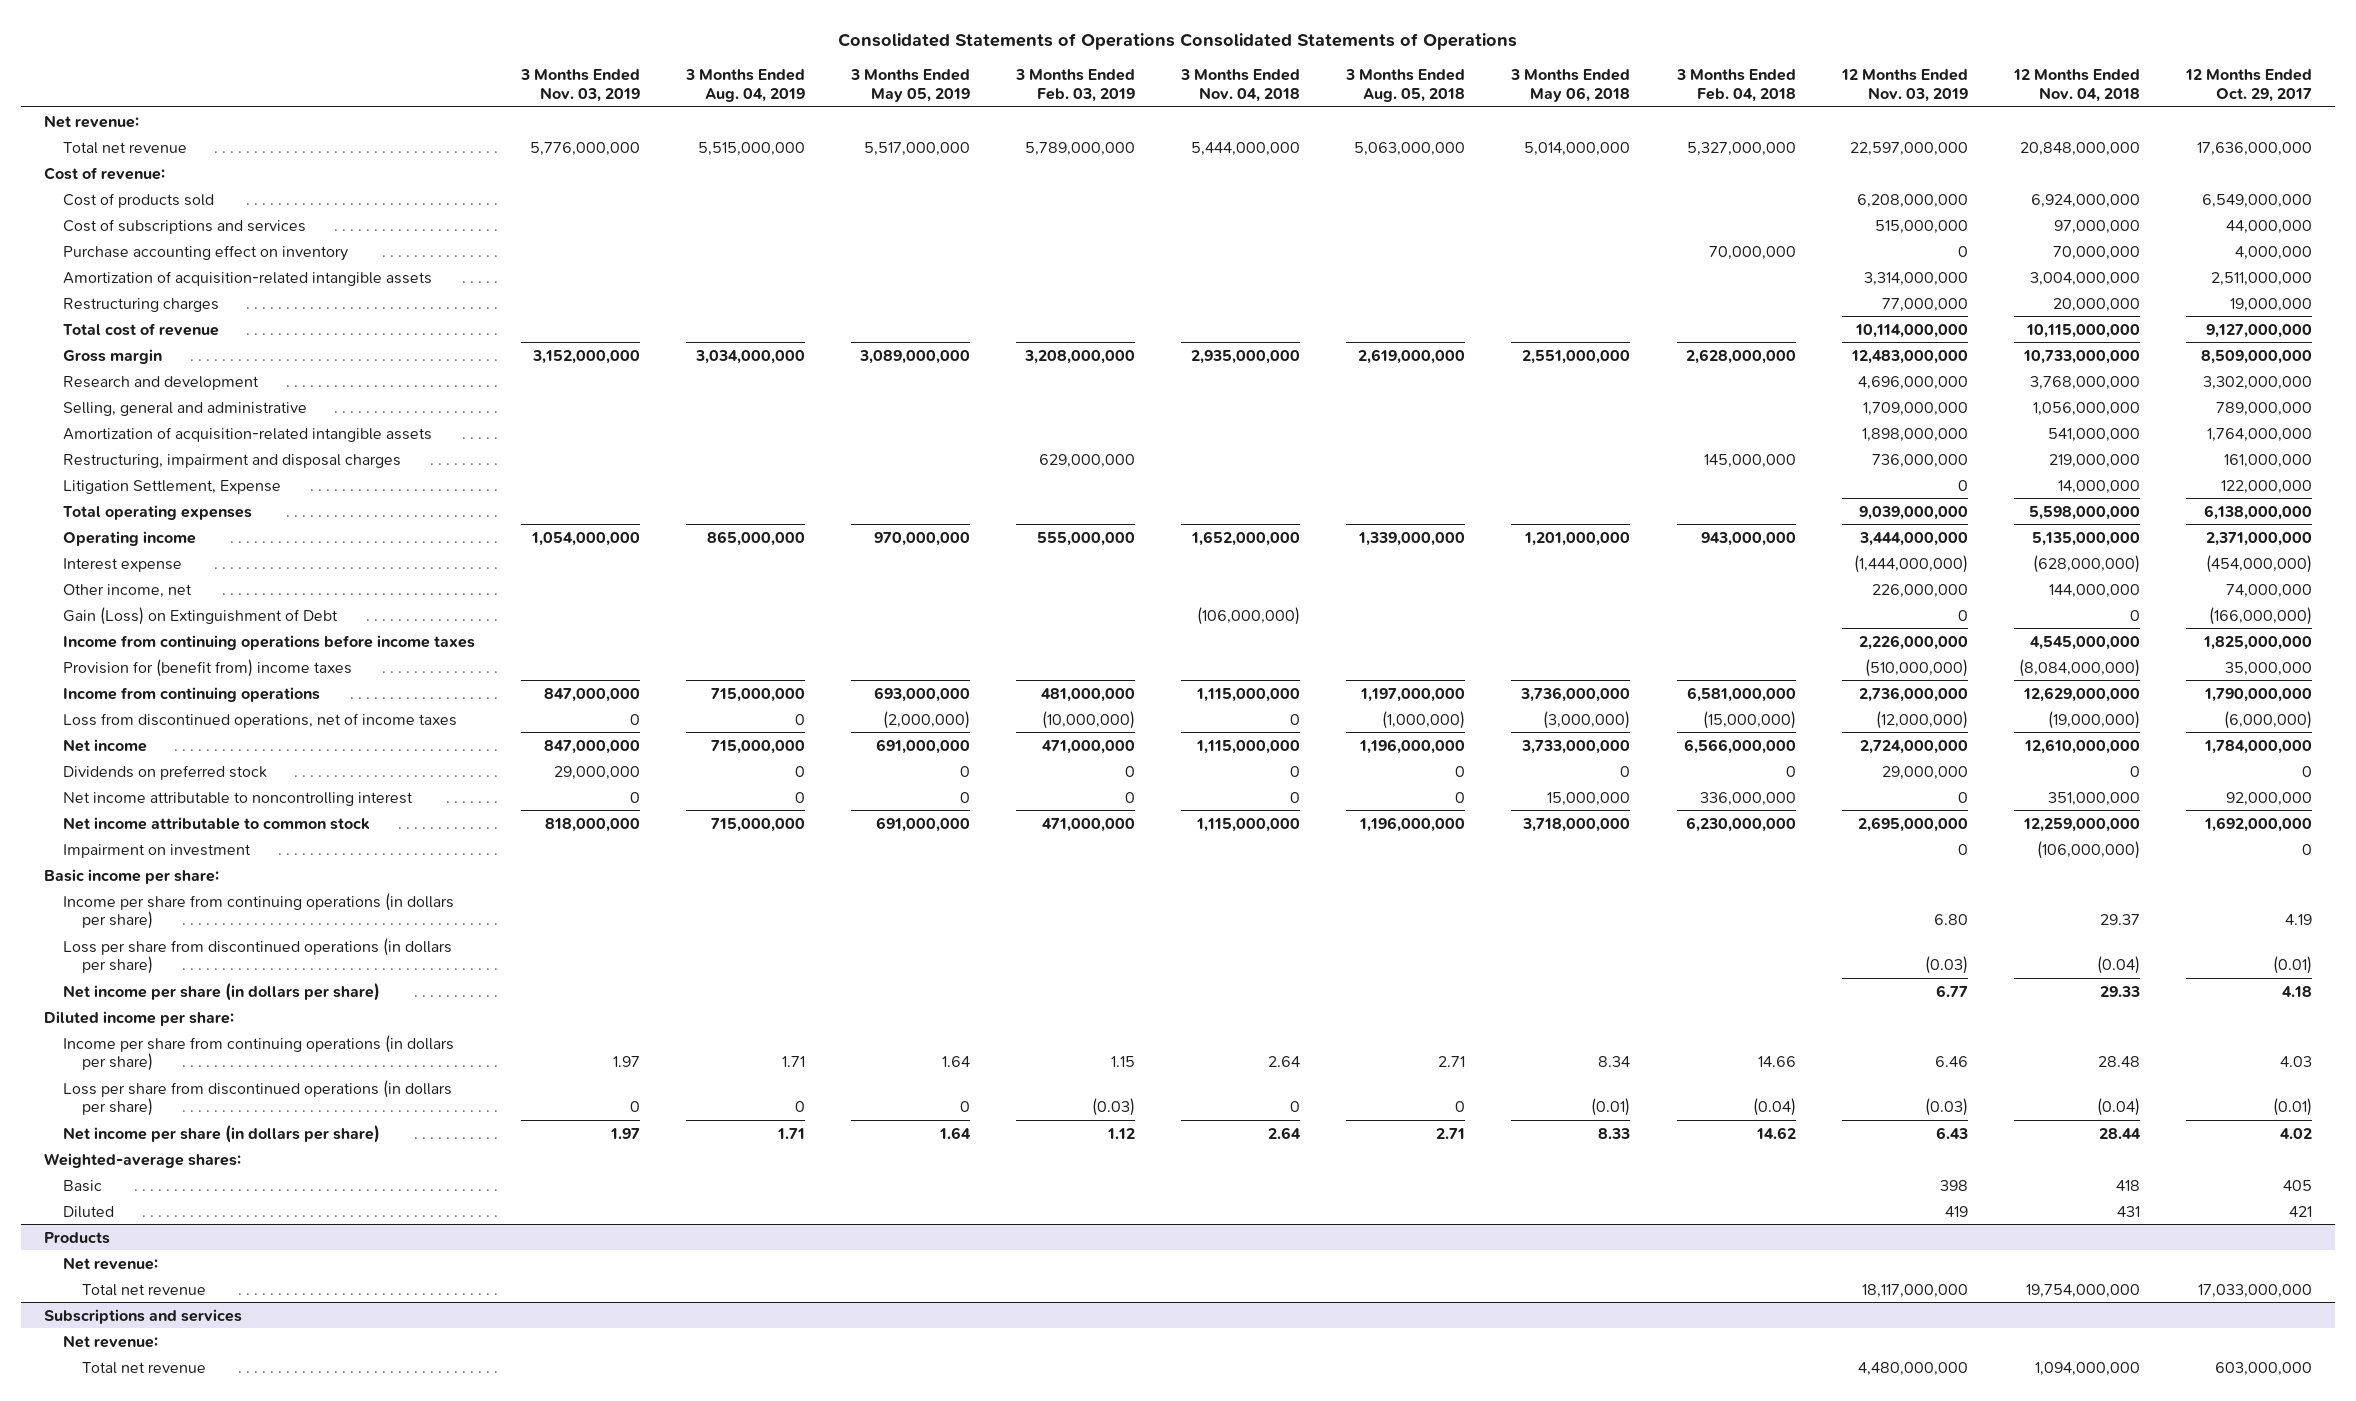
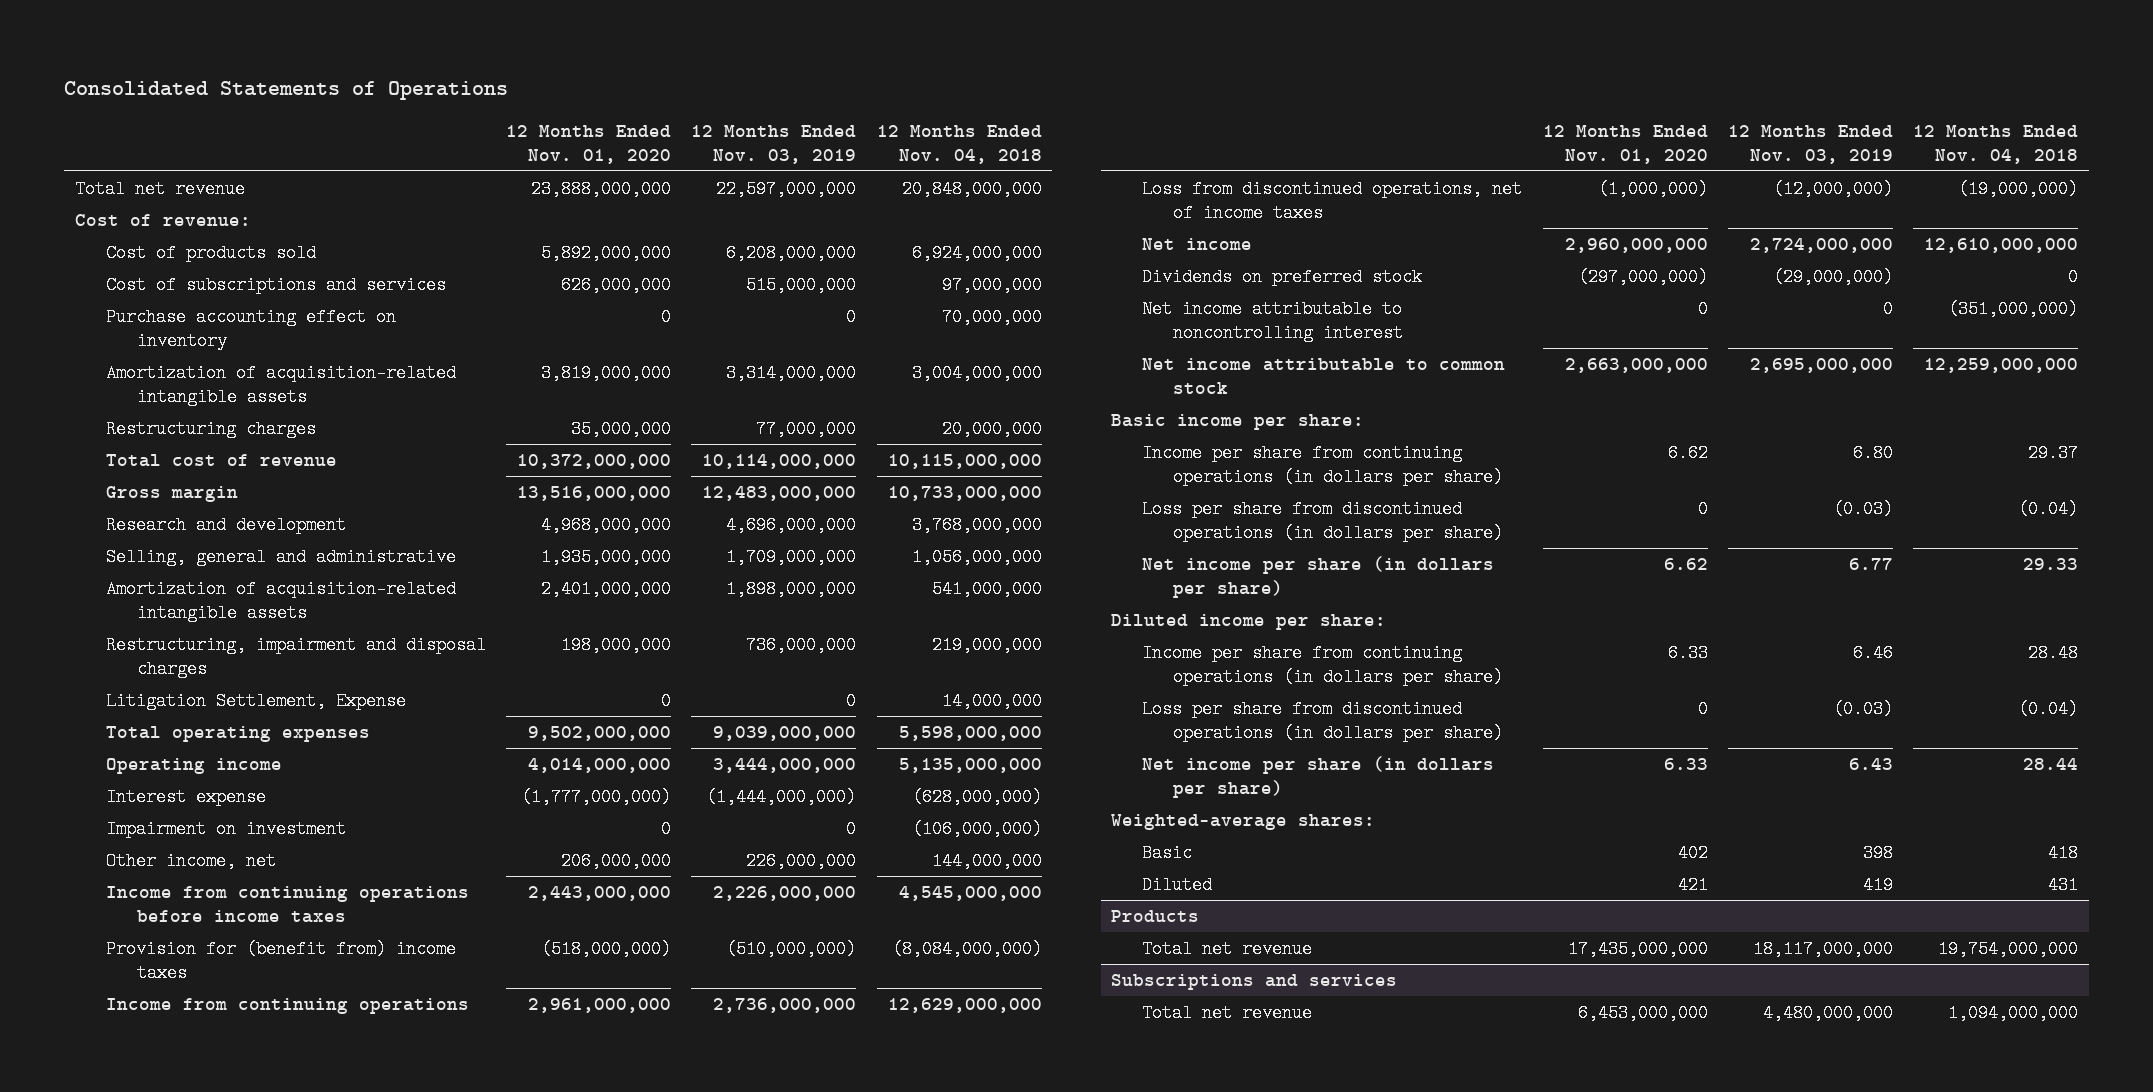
- Consolidated Statements of Operations Consolidated Statements of Operations
+ Consolidated Statements of Operations
- | 3 Months Ended Nov. 03, 2019 | 3 Months Ended Aug. 04, 2019 | 3 Months Ended May 05, 2019 | 3 Months Ended Feb. 03, 2019 | 3 Months Ended Nov. 04, 2018 | 3 Months Ended Aug. 05, 2018 | 3 Months Ended May 06, 2018 | 3 Months Ended Feb. 04, 2018 | 12 Months Ended Nov. 03, 2019 | 12 Months Ended Nov. 04, 2018 | 12 Months Ended Oct. 29, 2017
+ | 12 Months Ended Nov. 01, 2020 | 12 Months Ended Nov. 03, 2019 | 12 Months Ended Nov. 04, 2018
- Net revenue:
moved up: Impairment on investment | 0 | 0 | (106,000,000)
- Gain (Loss) on Extinguishment of Debt | | | | | (106,000,000) | | | | 0 | 0 | (166,000,000)
- Dividends on preferred stock | 29,000,000 | 0 | 0 | 0 | 0 | 0 | 0 | 0 | 29,000,000 | 0 | 0
- Net income attributable to noncontrolling interest | 0 | 0 | 0 | 0 | 0 | 0 | 15,000,000 | 336,000,000 | 0 | 351,000,000 | 92,000,000
+ Dividends on preferred stock | (297,000,000) | (29,000,000) | 0
+ Net income attributable to noncontrolling interest | 0 | 0 | (351,000,000)
@ Products
- Net revenue:
@ Subscriptions and services
- Net revenue:

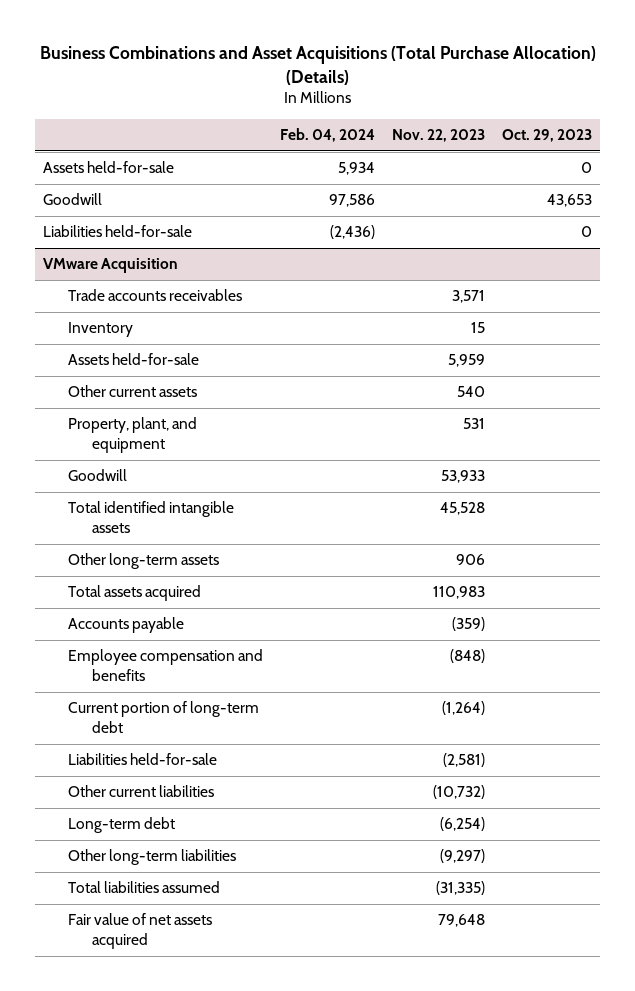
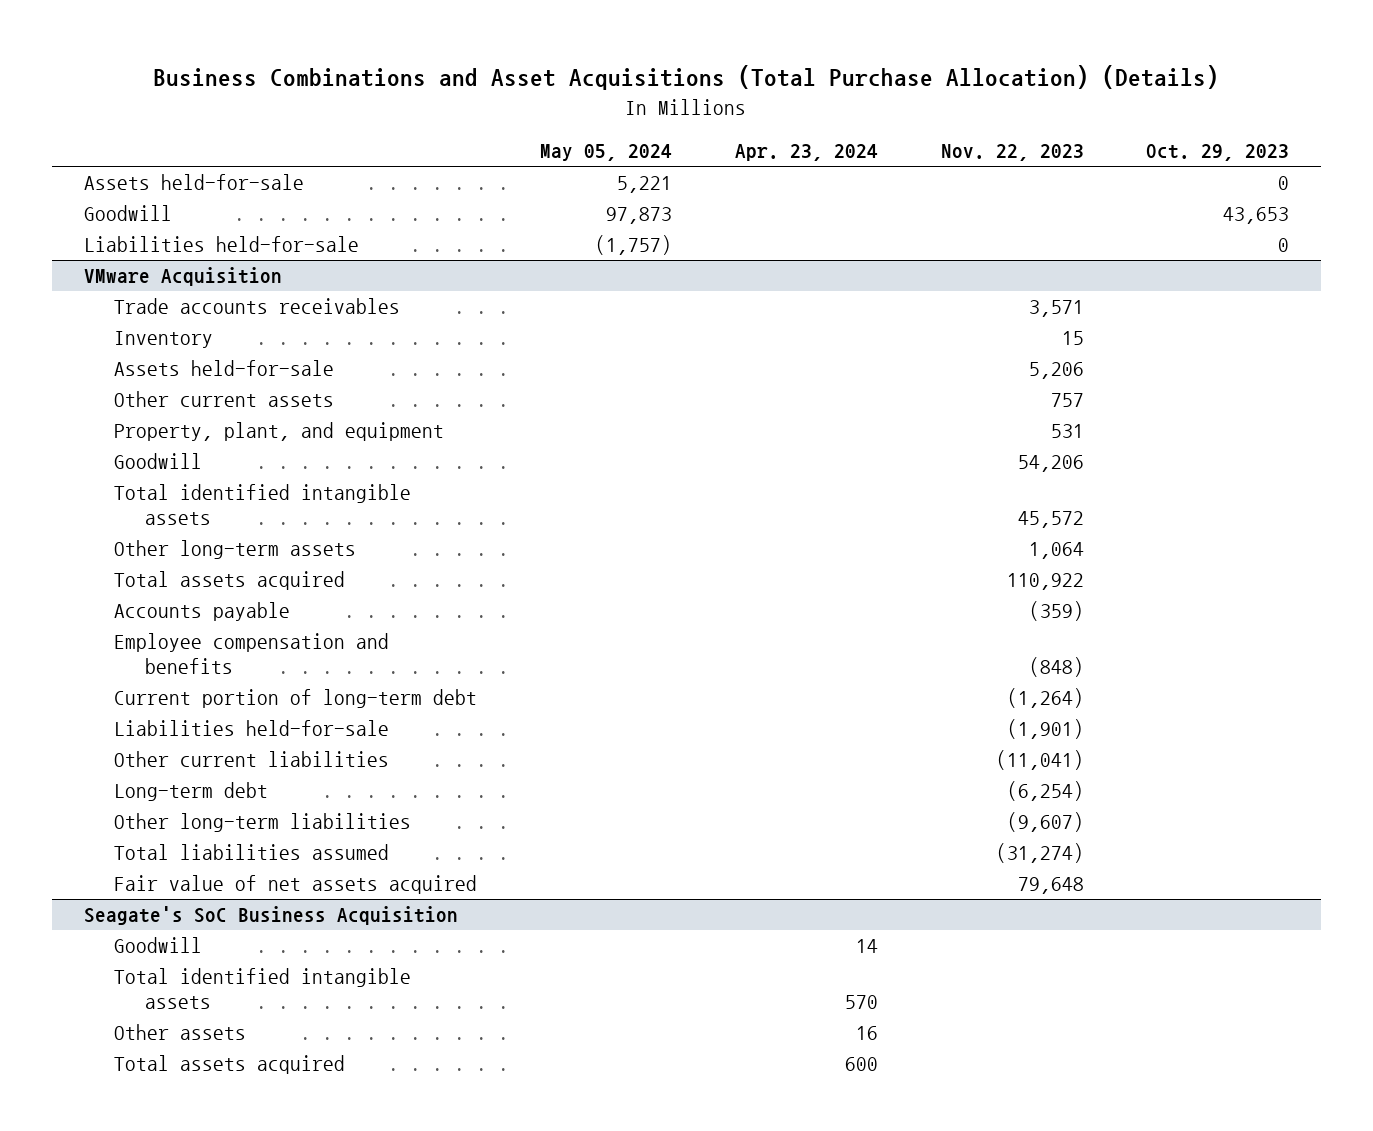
- | Feb. 04, 2024 | Nov. 22, 2023 | Oct. 29, 2023
+ | May 05, 2024 | Apr. 23, 2024 | Nov. 22, 2023 | Oct. 29, 2023
@ VMware Acquisition
- Assets held-for-sale | | 5,959 |
- Other current assets | | 540 |
+ Assets held-for-sale | | | 5,206 |
+ Other current assets | | | 757 |
- Goodwill | | 53,933 |
- Total identified intangible assets | | 45,528 |
- Other long-term assets | | 906 |
- Total assets acquired | | 110,983 |
+ Goodwill | | | 54,206 |
+ Total identified intangible assets | | | 45,572 |
+ Other long-term assets | | | 1,064 |
+ Total assets acquired | | | 110,922 |
- Liabilities held-for-sale | | (2,581) |
- Other current liabilities | | (10,732) |
+ Liabilities held-for-sale | | | (1,901) |
+ Other current liabilities | | | (11,041) |
- Other long-term liabilities | | (9,297) |
- Total liabilities assumed | | (31,335) |
+ Other long-term liabilities | | | (9,607) |
+ Total liabilities assumed | | | (31,274) |
+ Seagate's SoC Business Acquisition
+ Goodwill | | 14 | |
+ Total identified intangible assets | | 570 | |
+ Other assets | | 16 | |
+ Total assets acquired | | 600 | |

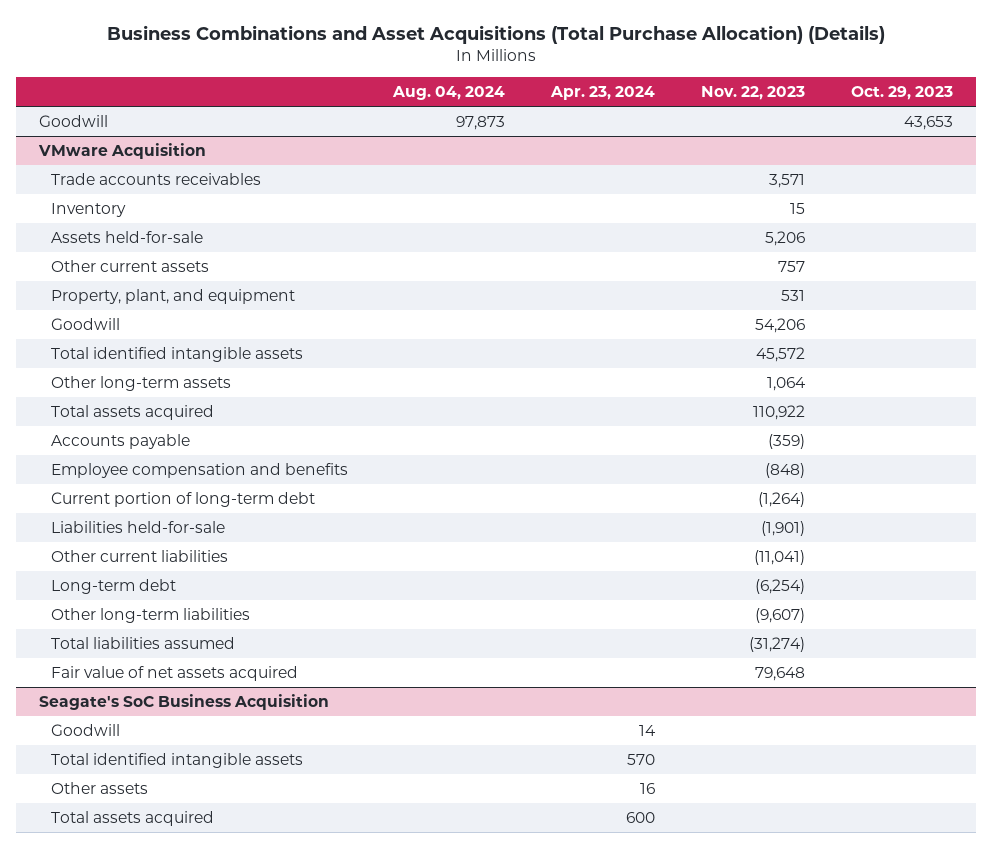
- | May 05, 2024 | Apr. 23, 2024 | Nov. 22, 2023 | Oct. 29, 2023
+ | Aug. 04, 2024 | Apr. 23, 2024 | Nov. 22, 2023 | Oct. 29, 2023
- Assets held-for-sale | 5,221 | | | 0
- Liabilities held-for-sale | (1,757) | | | 0

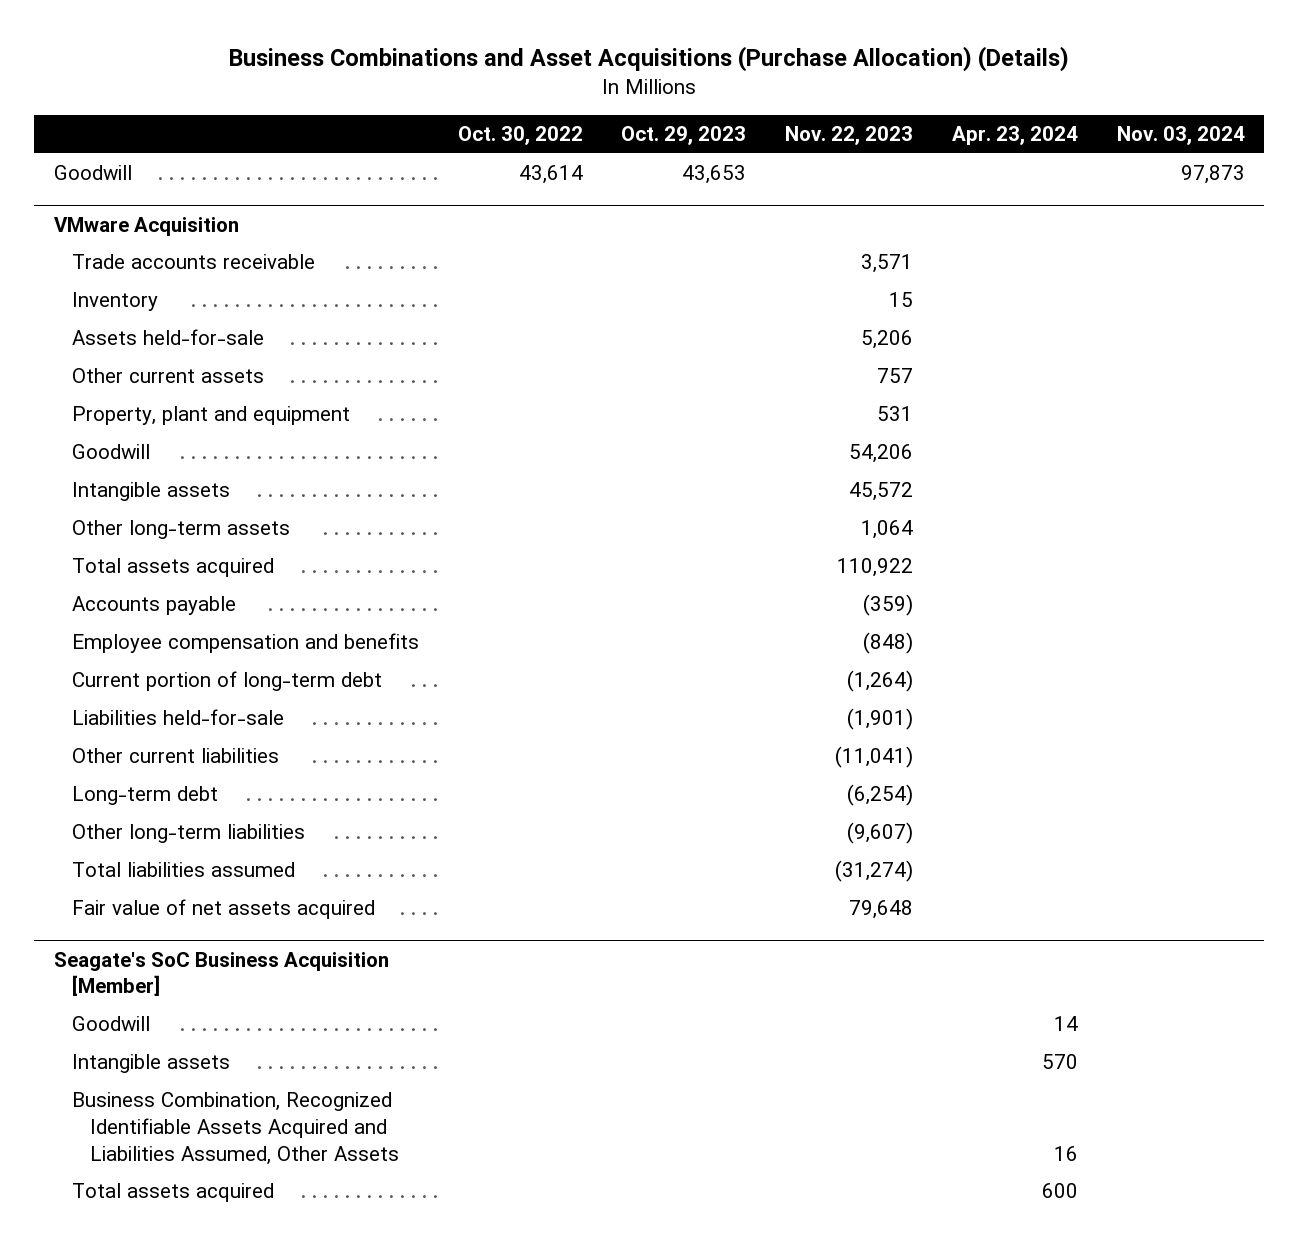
- Business Combinations and Asset Acquisitions (Total Purchase Allocation) (Details)
+ Business Combinations and Asset Acquisitions (Purchase Allocation) (Details)
- | Aug. 04, 2024 | Apr. 23, 2024 | Nov. 22, 2023 | Oct. 29, 2023
+ | Oct. 30, 2022 | Oct. 29, 2023 | Nov. 22, 2023 | Apr. 23, 2024 | Nov. 03, 2024
@ VMware Acquisition
- Trade accounts receivables | | | 3,571 |
+ Trade accounts receivable | | | 3,571 | |
- Property, plant, and equipment | | | 531 |
+ Property, plant and equipment | | | 531 | |
- Total identified intangible assets | | | 45,572 |
+ Intangible assets | | | 45,572 | |
- Seagate's SoC Business Acquisition
+ Seagate's SoC Business Acquisition [Member]
- Total identified intangible assets | | 570 | |
- Other assets | | 16 | |
+ Intangible assets | | | | 570 |
+ Business Combination, Recognized Identifiable Assets Acquired and Liabilities Assumed, Other Assets | | | | 16 |

